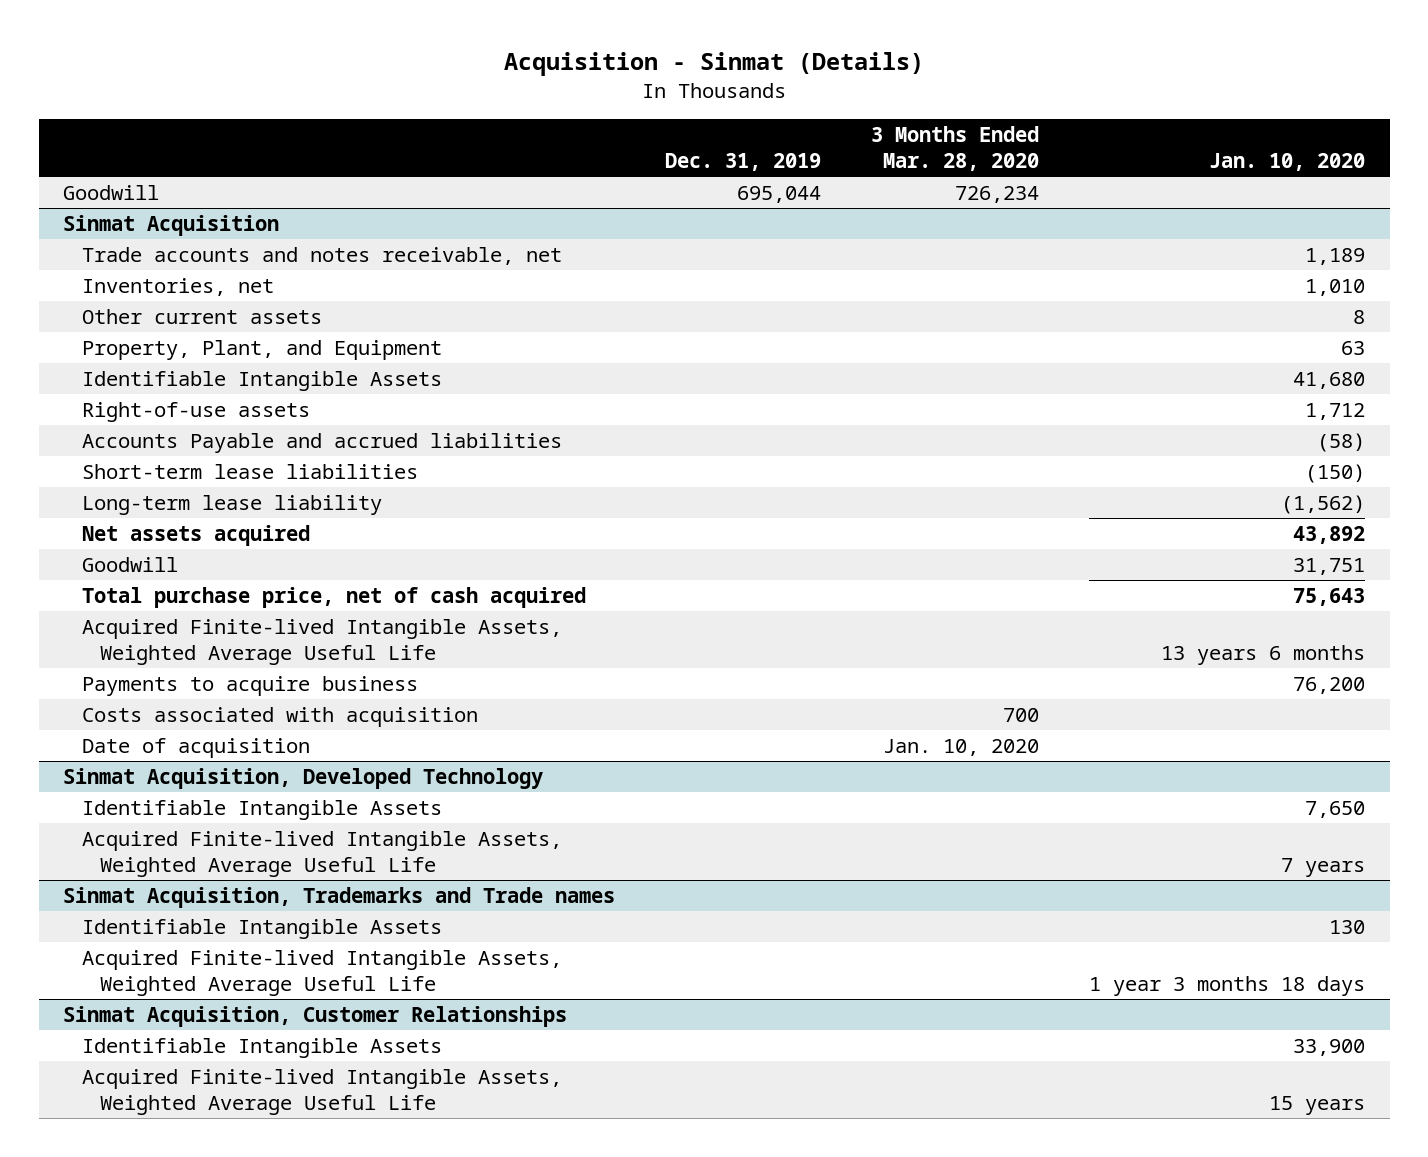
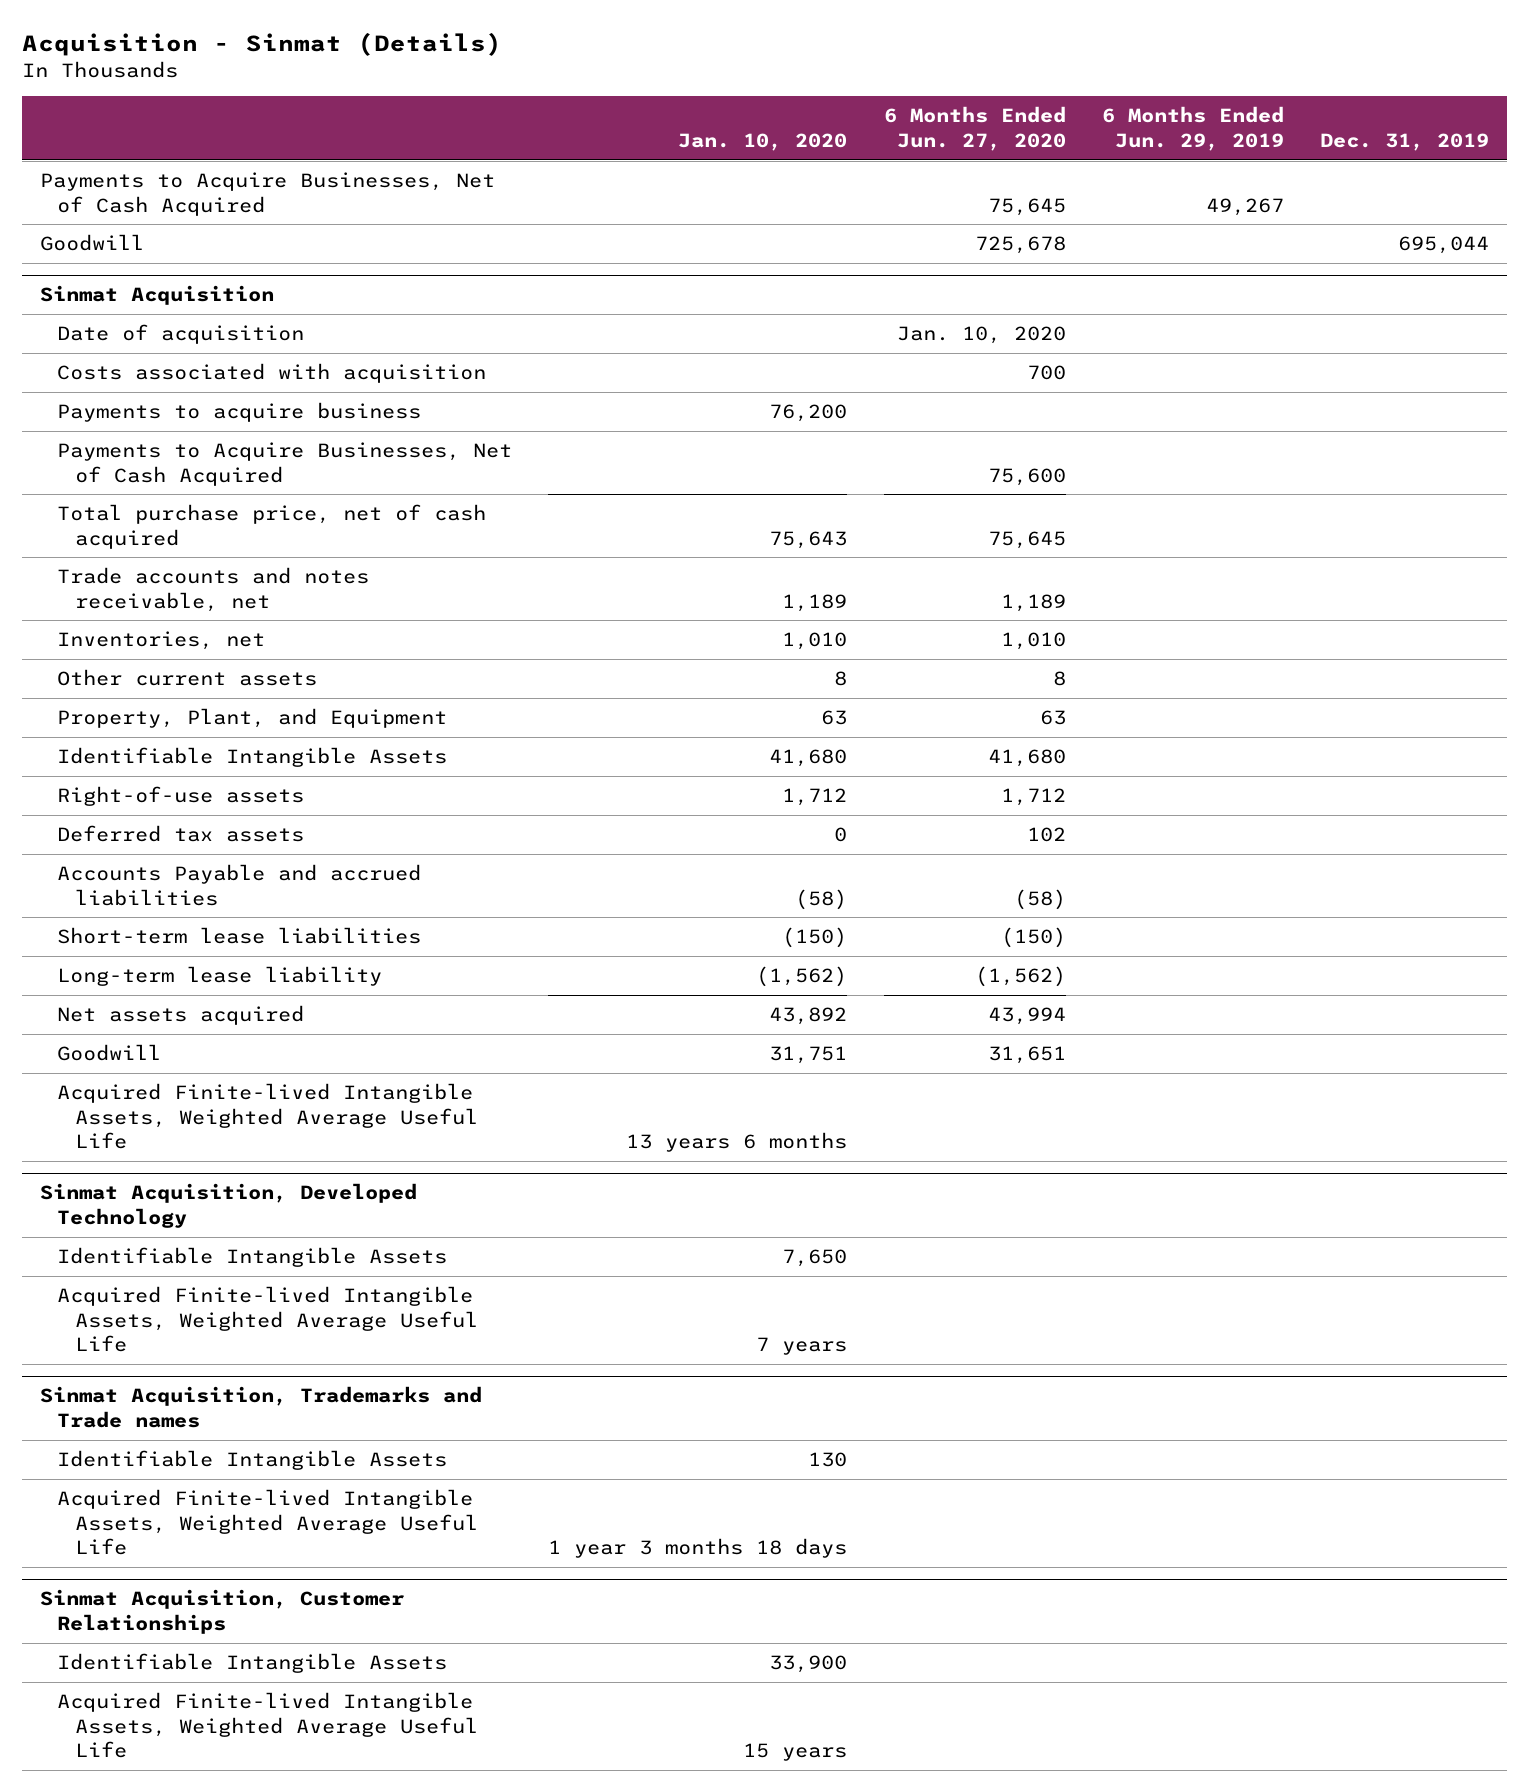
- | Dec. 31, 2019 | 3 Months Ended Mar. 28, 2020 | Jan. 10, 2020
+ | Jan. 10, 2020 | 6 Months Ended Jun. 27, 2020 | 6 Months Ended Jun. 29, 2019 | Dec. 31, 2019
+ Payments to Acquire Businesses, Net of Cash Acquired | | 75,645 | 49,267 |
@ Sinmat Acquisition
moved up: Date of acquisition | | Jan. 10, 2020 | |
moved up: Costs associated with acquisition | | 700 | |
moved up: Payments to acquire business | 76,200 | | |
+ Payments to Acquire Businesses, Net of Cash Acquired | | 75,600 | |
moved up: Total purchase price, net of cash acquired | 75,643 | 75,645 | |
+ Deferred tax assets | 0 | 102 | |

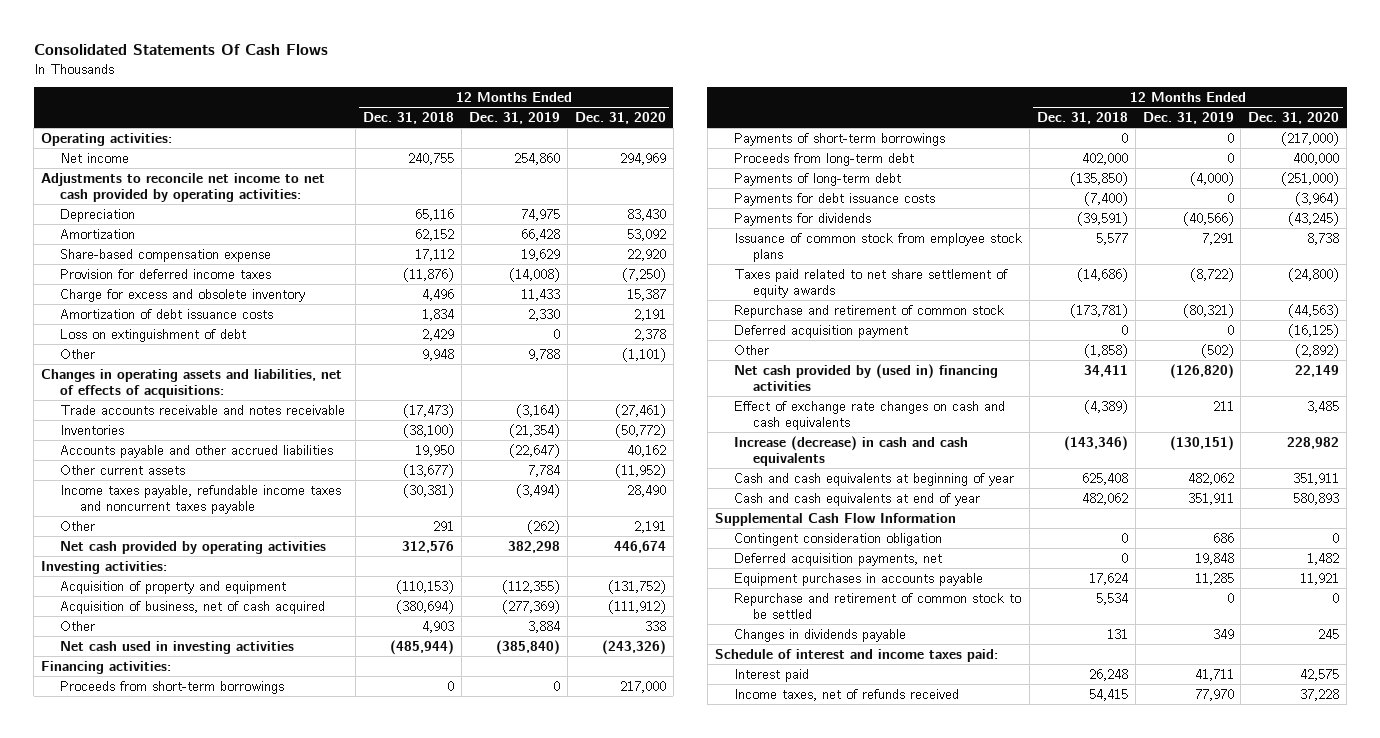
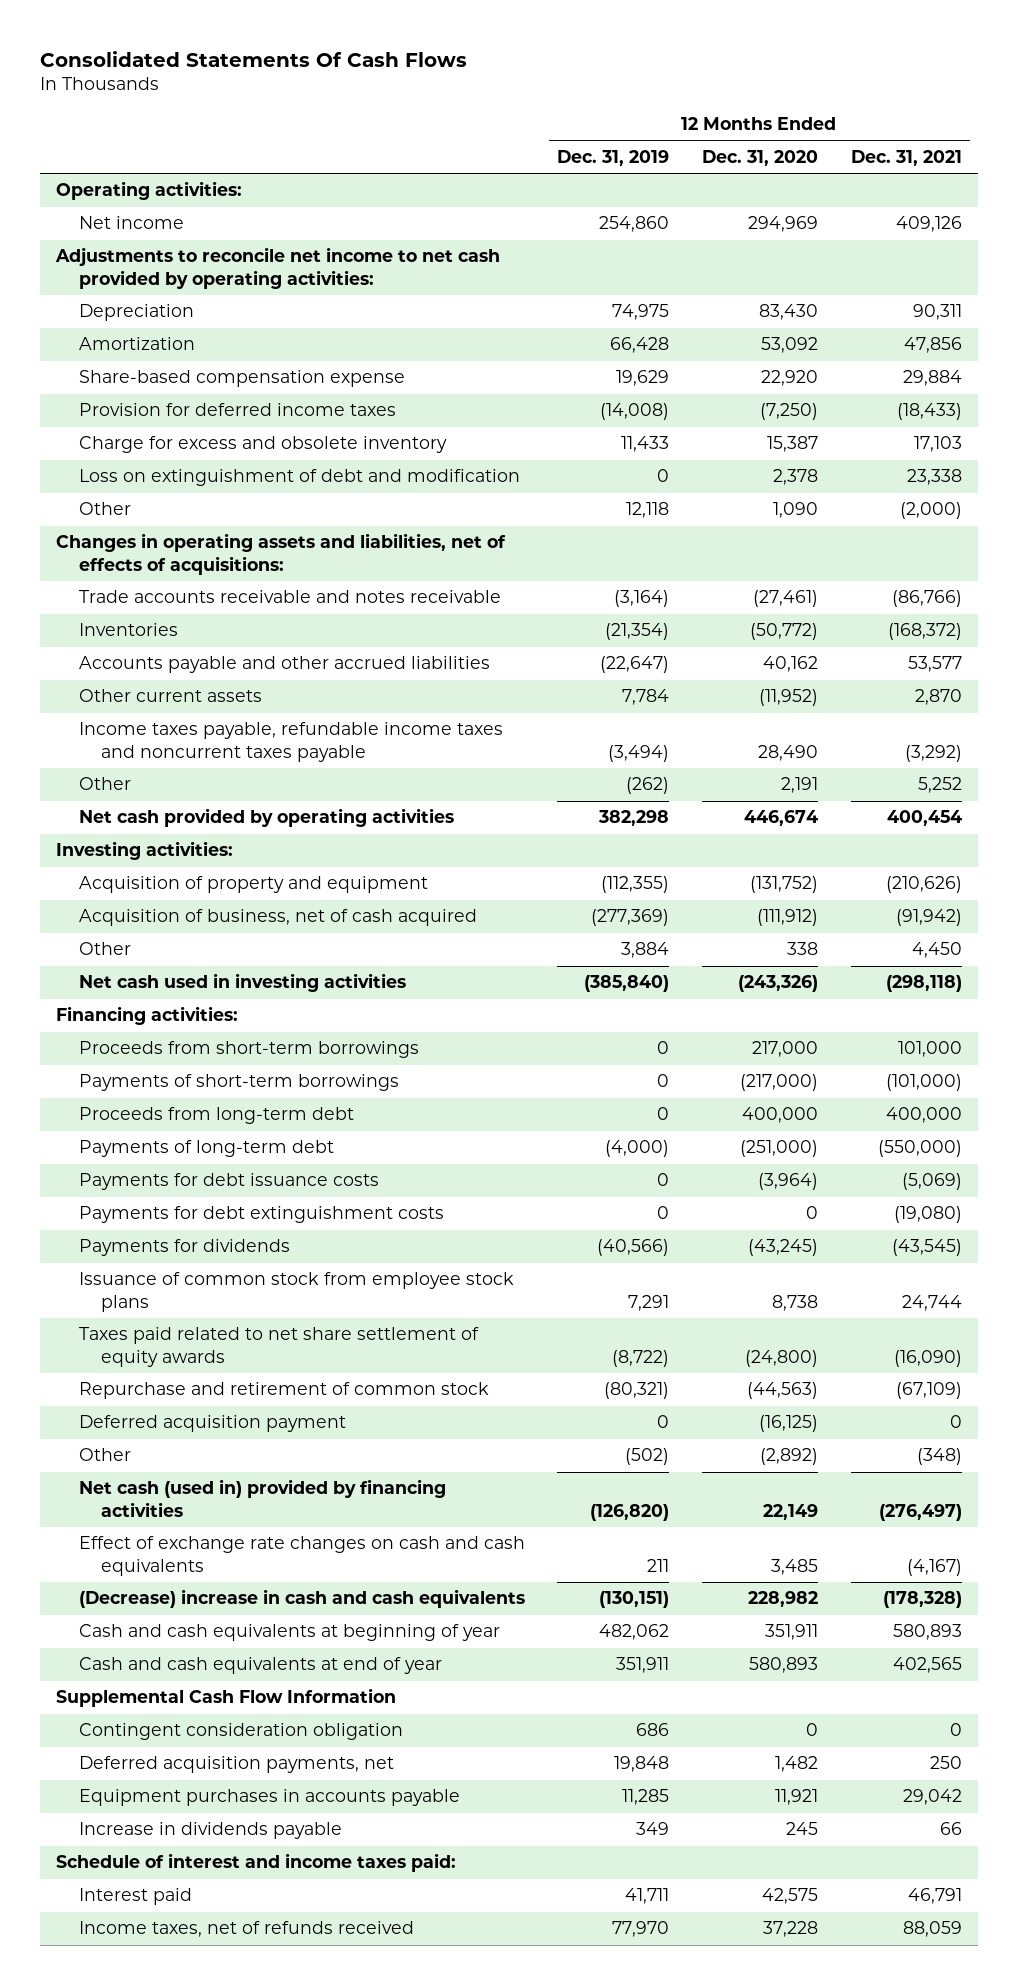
- | 12 Months Ended Dec. 31, 2018 | 12 Months Ended Dec. 31, 2019 | 12 Months Ended Dec. 31, 2020
+ | 12 Months Ended Dec. 31, 2019 | 12 Months Ended Dec. 31, 2020 | 12 Months Ended Dec. 31, 2021
- Amortization of debt issuance costs | 1,834 | 2,330 | 2,191
- Loss on extinguishment of debt | 2,429 | 0 | 2,378
- Other | 9,948 | 9,788 | (1,101)
+ Loss on extinguishment of debt and modification | 0 | 2,378 | 23,338
+ Other | 12,118 | 1,090 | (2,000)
+ Payments for debt extinguishment costs | 0 | 0 | (19,080)
- Net cash provided by (used in) financing activities | 34,411 | (126,820) | 22,149
+ Net cash (used in) provided by financing activities | (126,820) | 22,149 | (276,497)
- Increase (decrease) in cash and cash equivalents | (143,346) | (130,151) | 228,982
+ (Decrease) increase in cash and cash equivalents | (130,151) | 228,982 | (178,328)
- Repurchase and retirement of common stock to be settled | 5,534 | 0 | 0
- Changes in dividends payable | 131 | 349 | 245
+ Increase in dividends payable | 349 | 245 | 66

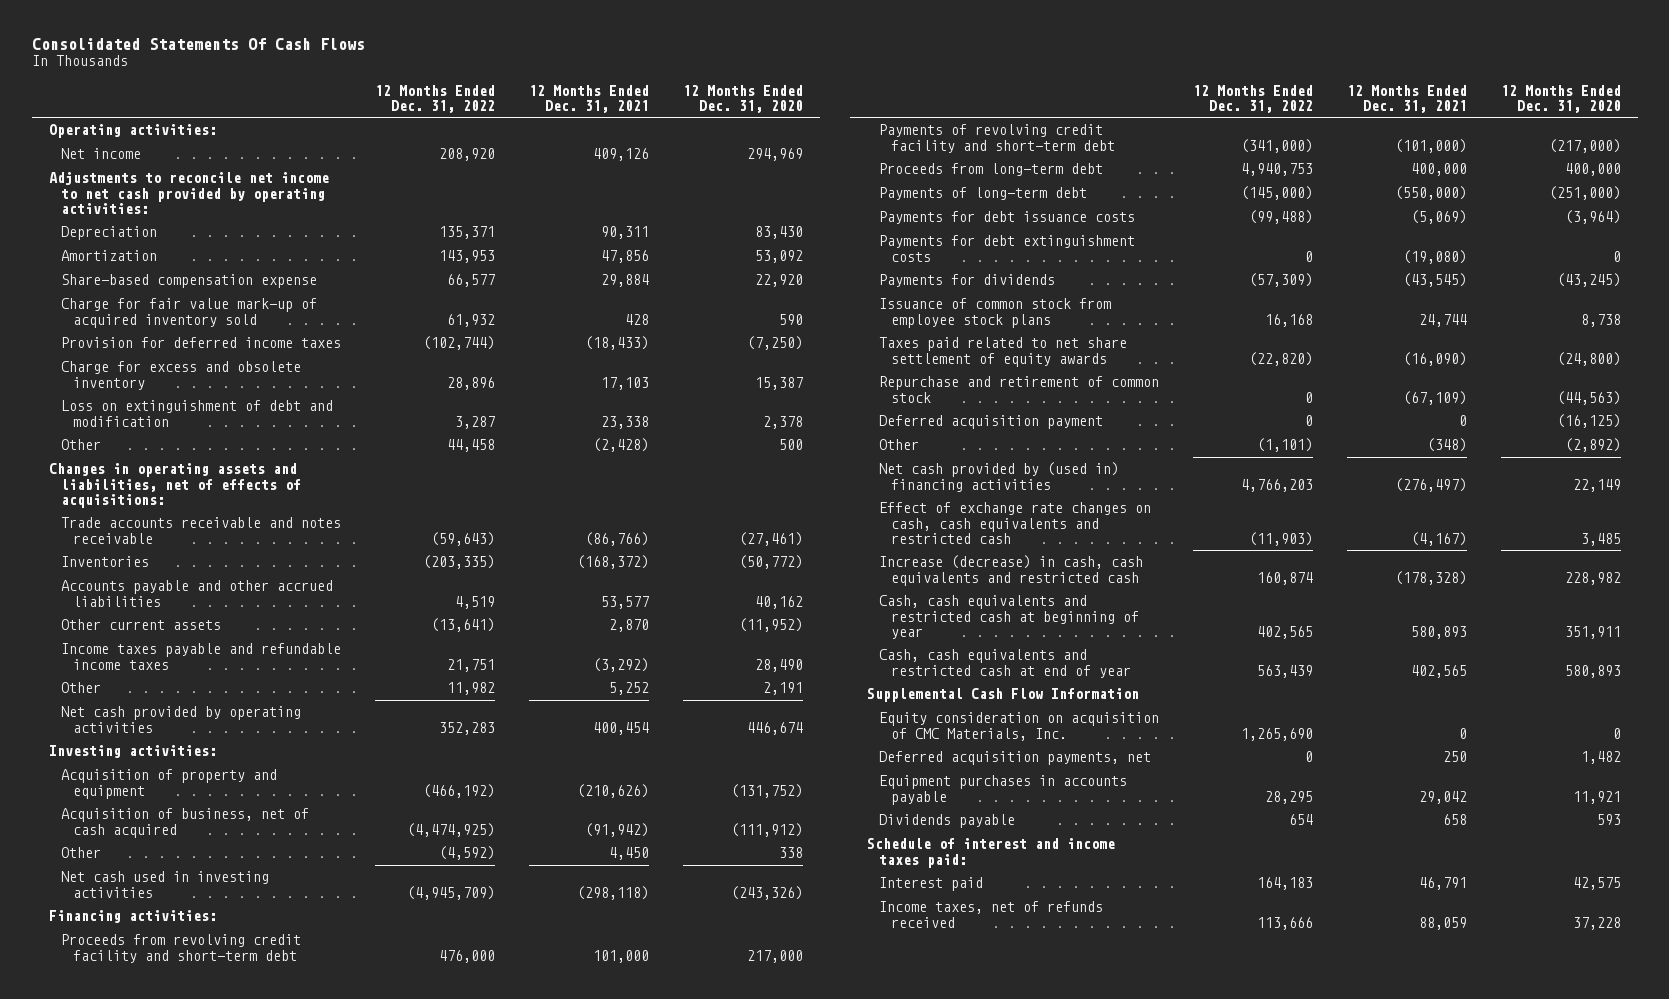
- | 12 Months Ended Dec. 31, 2019 | 12 Months Ended Dec. 31, 2020 | 12 Months Ended Dec. 31, 2021
+ | 12 Months Ended Dec. 31, 2022 | 12 Months Ended Dec. 31, 2021 | 12 Months Ended Dec. 31, 2020
+ Charge for fair value mark-up of acquired inventory sold | 61,932 | 428 | 590
- Other | 12,118 | 1,090 | (2,000)
+ Other | 44,458 | (2,428) | 500
- Income taxes payable, refundable income taxes and noncurrent taxes payable | (3,494) | 28,490 | (3,292)
+ Income taxes payable and refundable income taxes | 21,751 | (3,292) | 28,490
- Proceeds from short-term borrowings | 0 | 217,000 | 101,000
- Payments of short-term borrowings | 0 | (217,000) | (101,000)
+ Proceeds from revolving credit facility and short-term debt | 476,000 | 101,000 | 217,000
+ Payments of revolving credit facility and short-term debt | (341,000) | (101,000) | (217,000)
- Net cash (used in) provided by financing activities | (126,820) | 22,149 | (276,497)
- Effect of exchange rate changes on cash and cash equivalents | 211 | 3,485 | (4,167)
- (Decrease) increase in cash and cash equivalents | (130,151) | 228,982 | (178,328)
- Cash and cash equivalents at beginning of year | 482,062 | 351,911 | 580,893
- Cash and cash equivalents at end of year | 351,911 | 580,893 | 402,565
+ Net cash provided by (used in) financing activities | 4,766,203 | (276,497) | 22,149
+ Effect of exchange rate changes on cash, cash equivalents and restricted cash | (11,903) | (4,167) | 3,485
+ Increase (decrease) in cash, cash equivalents and restricted cash | 160,874 | (178,328) | 228,982
+ Cash, cash equivalents and restricted cash at beginning of year | 402,565 | 580,893 | 351,911
+ Cash, cash equivalents and restricted cash at end of year | 563,439 | 402,565 | 580,893
- Contingent consideration obligation | 686 | 0 | 0
+ Equity consideration on acquisition of CMC Materials, Inc. | 1,265,690 | 0 | 0
- Increase in dividends payable | 349 | 245 | 66
+ Dividends payable | 654 | 658 | 593

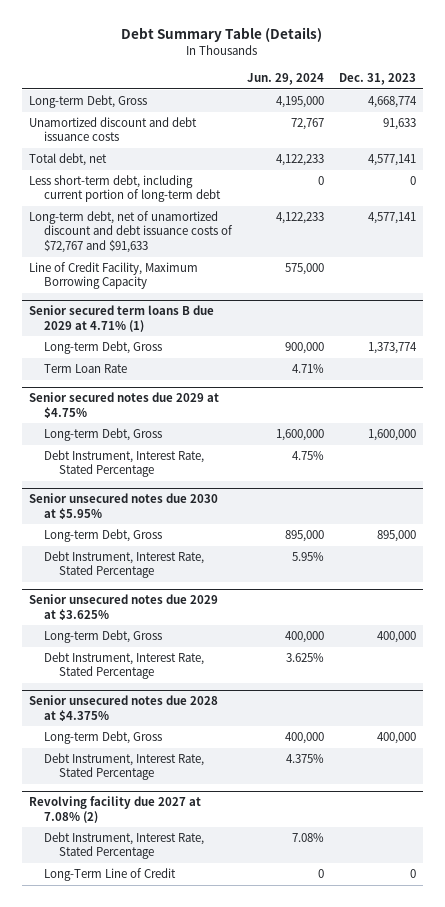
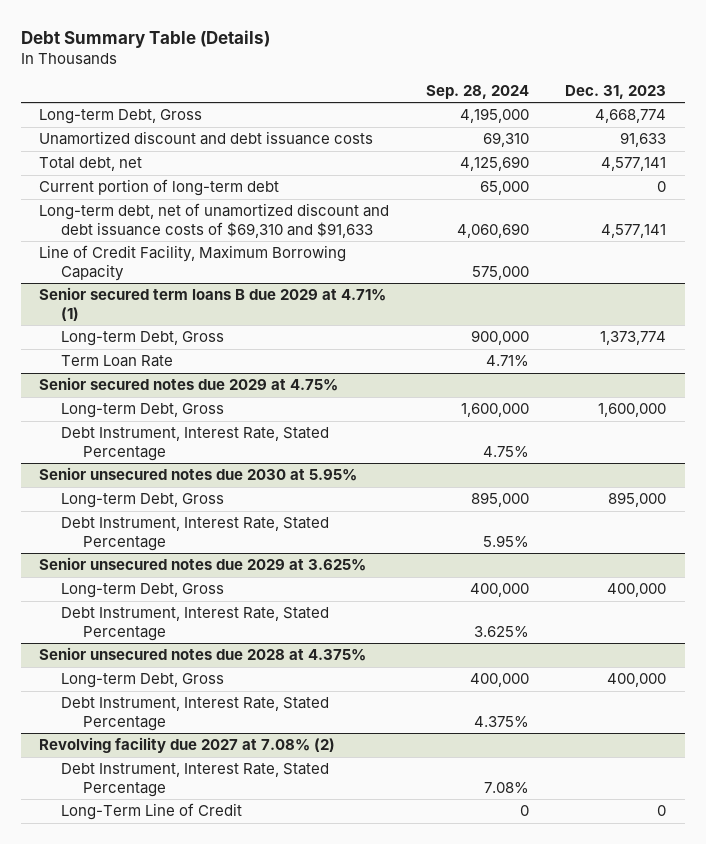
- | Jun. 29, 2024 | Dec. 31, 2023
+ | Sep. 28, 2024 | Dec. 31, 2023
- Less short-term debt, including current portion of long-term debt | 0 | 0
- Long-term debt, net of unamortized discount and debt issuance costs of $72,767 and $91,633 | 4,122,233 | 4,577,141
+ Current portion of long-term debt | 65,000 | 0
+ Long-term debt, net of unamortized discount and debt issuance costs of $69,310 and $91,633 | 4,060,690 | 4,577,141
- Senior secured notes due 2029 at $4.75%
+ Senior secured notes due 2029 at 4.75%
- Senior unsecured notes due 2030 at $5.95%
+ Senior unsecured notes due 2030 at 5.95%
- Senior unsecured notes due 2029 at $3.625%
+ Senior unsecured notes due 2029 at 3.625%
- Senior unsecured notes due 2028 at $4.375%
+ Senior unsecured notes due 2028 at 4.375%

